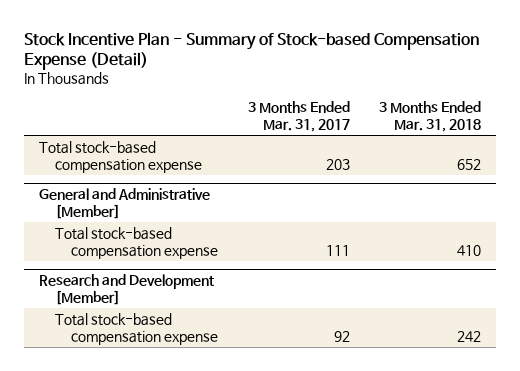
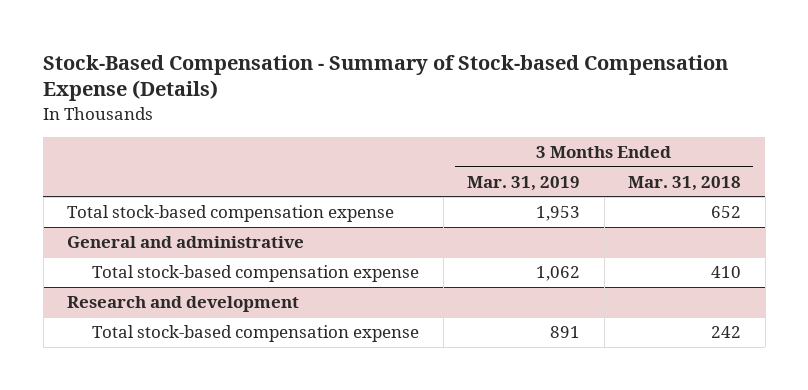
- Stock Incentive Plan - Summary of Stock-based Compensation Expense (Detail)
+ Stock-Based Compensation - Summary of Stock-based Compensation Expense (Details)
- | 3 Months Ended Mar. 31, 2017 | 3 Months Ended Mar. 31, 2018
+ | 3 Months Ended Mar. 31, 2019 | 3 Months Ended Mar. 31, 2018
- General and Administrative [Member]
+ General and administrative
- Research and Development [Member]
+ Research and development

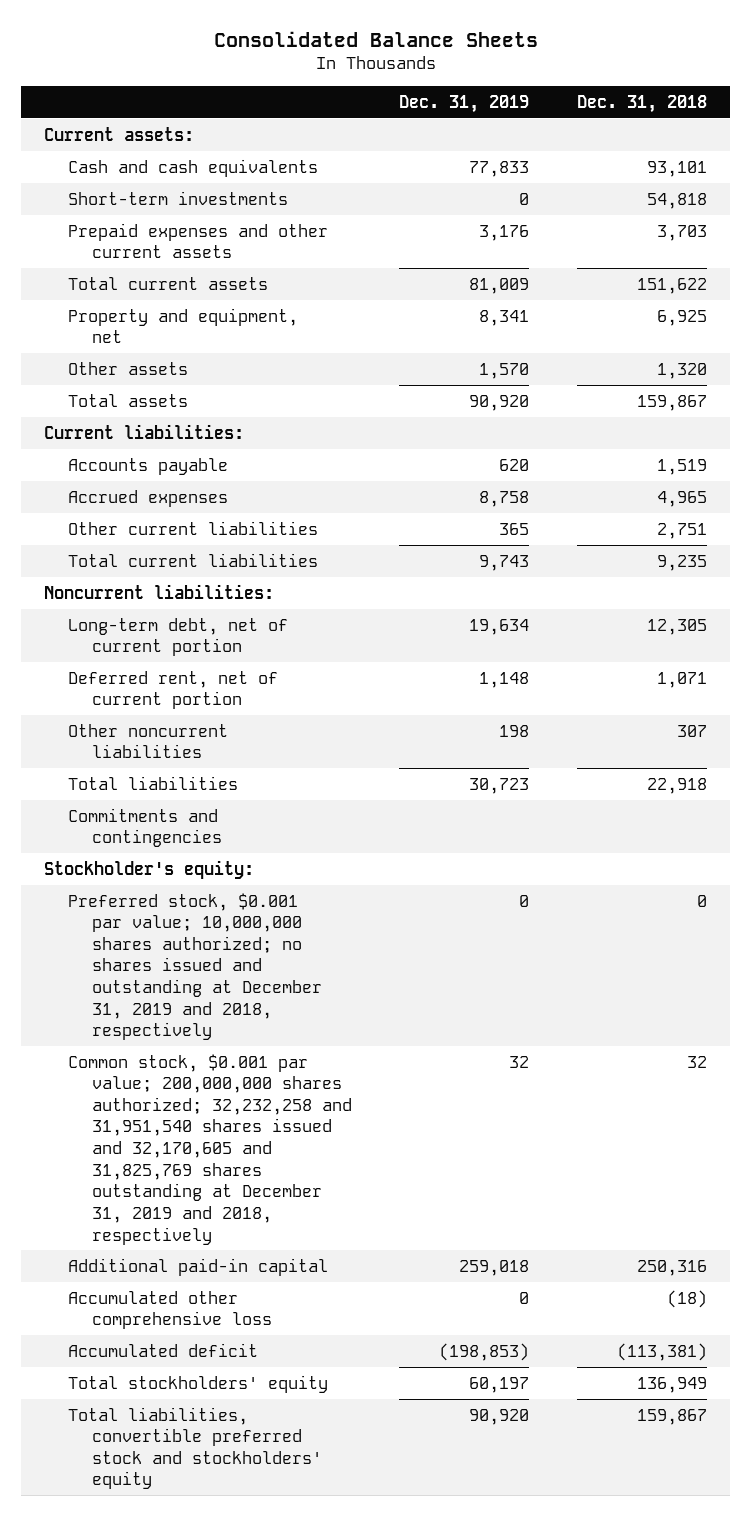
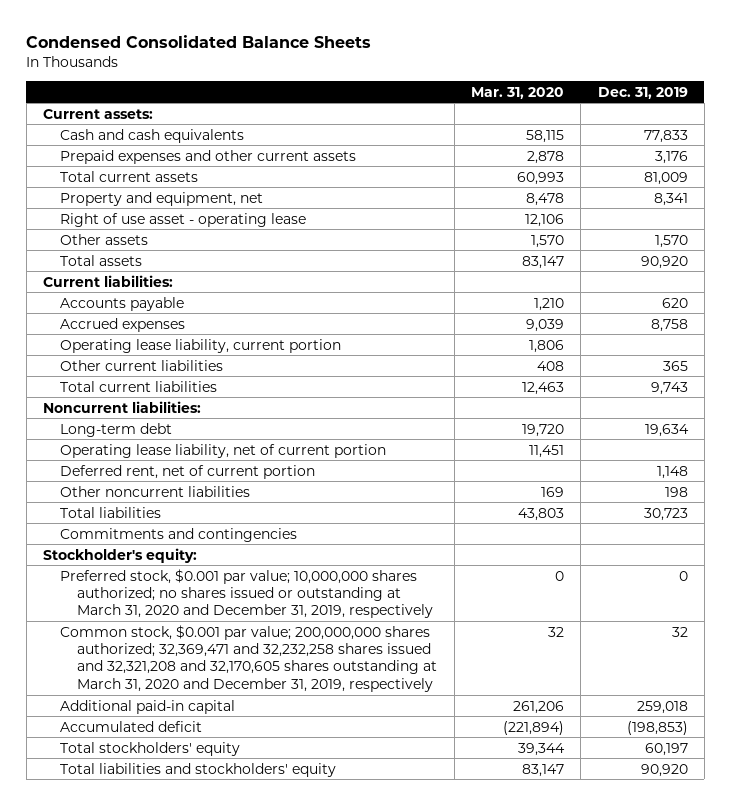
- Consolidated Balance Sheets
+ Condensed Consolidated Balance Sheets
- | Dec. 31, 2019 | Dec. 31, 2018
+ | Mar. 31, 2020 | Dec. 31, 2019
- Short-term investments | 0 | 54,818
+ Right of use asset - operating lease | 12,106 |
+ Operating lease liability, current portion | 1,806 |
- Long-term debt, net of current portion | 19,634 | 12,305
+ Long-term debt | 19,720 | 19,634
+ Operating lease liability, net of current portion | 11,451 |
- Preferred stock, $0.001 par value; 10,000,000 shares authorized; no shares issued and outstanding at December 31, 2019 and 2018, respectively | 0 | 0
- Common stock, $0.001 par value; 200,000,000 shares authorized; 32,232,258 and 31,951,540 shares issued and 32,170,605 and 31,825,769 shares outstanding at December 31, 2019 and 2018, respectively | 32 | 32
+ Preferred stock, $0.001 par value; 10,000,000 shares authorized; no shares issued or outstanding at March 31, 2020 and December 31, 2019, respectively | 0 | 0
+ Common stock, $0.001 par value; 200,000,000 shares authorized; 32,369,471 and 32,232,258 shares issued and 32,321,208 and 32,170,605 shares outstanding at March 31, 2020 and December 31, 2019, respectively | 32 | 32
- Accumulated other comprehensive loss | 0 | (18)
- Total liabilities, convertible preferred stock and stockholders' equity | 90,920 | 159,867
+ Total liabilities and stockholders' equity | 83,147 | 90,920

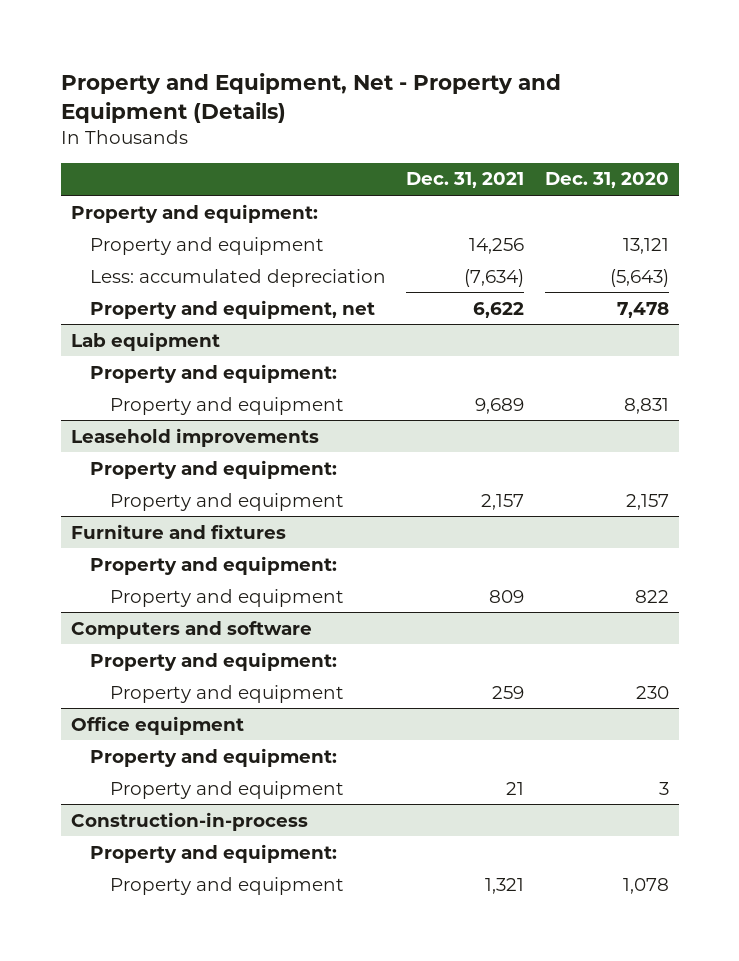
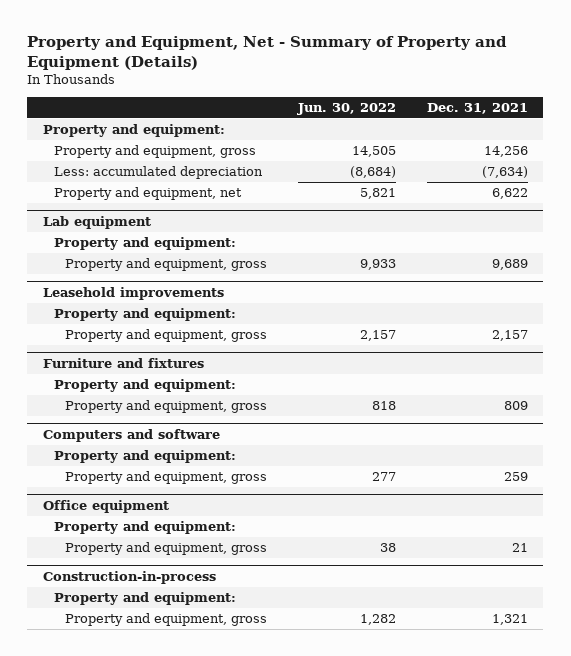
- Property and Equipment, Net - Property and Equipment (Details)
+ Property and Equipment, Net - Summary of Property and Equipment (Details)
- | Dec. 31, 2021 | Dec. 31, 2020
+ | Jun. 30, 2022 | Dec. 31, 2021
- Property and equipment | 14,256 | 13,121
+ Property and equipment, gross | 14,505 | 14,256
@ Lab equipment
- Property and equipment | 9,689 | 8,831
+ Property and equipment, gross | 9,933 | 9,689
@ Leasehold improvements
- Property and equipment | 2,157 | 2,157
+ Property and equipment, gross | 2,157 | 2,157
@ Furniture and fixtures
- Property and equipment | 809 | 822
+ Property and equipment, gross | 818 | 809
@ Computers and software
- Property and equipment | 259 | 230
+ Property and equipment, gross | 277 | 259
@ Office equipment
- Property and equipment | 21 | 3
+ Property and equipment, gross | 38 | 21
@ Construction-in-process
- Property and equipment | 1,321 | 1,078
+ Property and equipment, gross | 1,282 | 1,321

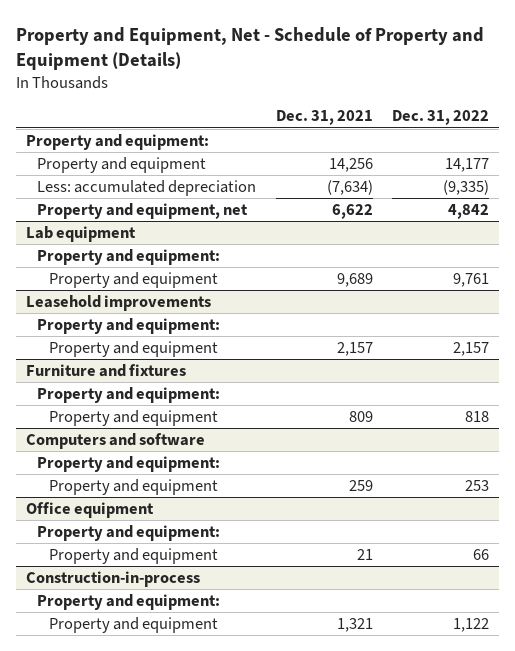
- Property and Equipment, Net - Summary of Property and Equipment (Details)
+ Property and Equipment, Net - Schedule of Property and Equipment (Details)
- | Jun. 30, 2022 | Dec. 31, 2021
+ | Dec. 31, 2021 | Dec. 31, 2022
- Property and equipment, gross | 14,505 | 14,256
+ Property and equipment | 14,256 | 14,177
@ Lab equipment
- Property and equipment, gross | 9,933 | 9,689
+ Property and equipment | 9,689 | 9,761
@ Leasehold improvements
- Property and equipment, gross | 2,157 | 2,157
+ Property and equipment | 2,157 | 2,157
@ Furniture and fixtures
- Property and equipment, gross | 818 | 809
+ Property and equipment | 809 | 818
@ Computers and software
- Property and equipment, gross | 277 | 259
+ Property and equipment | 259 | 253
@ Office equipment
- Property and equipment, gross | 38 | 21
+ Property and equipment | 21 | 66
@ Construction-in-process
- Property and equipment, gross | 1,282 | 1,321
+ Property and equipment | 1,321 | 1,122

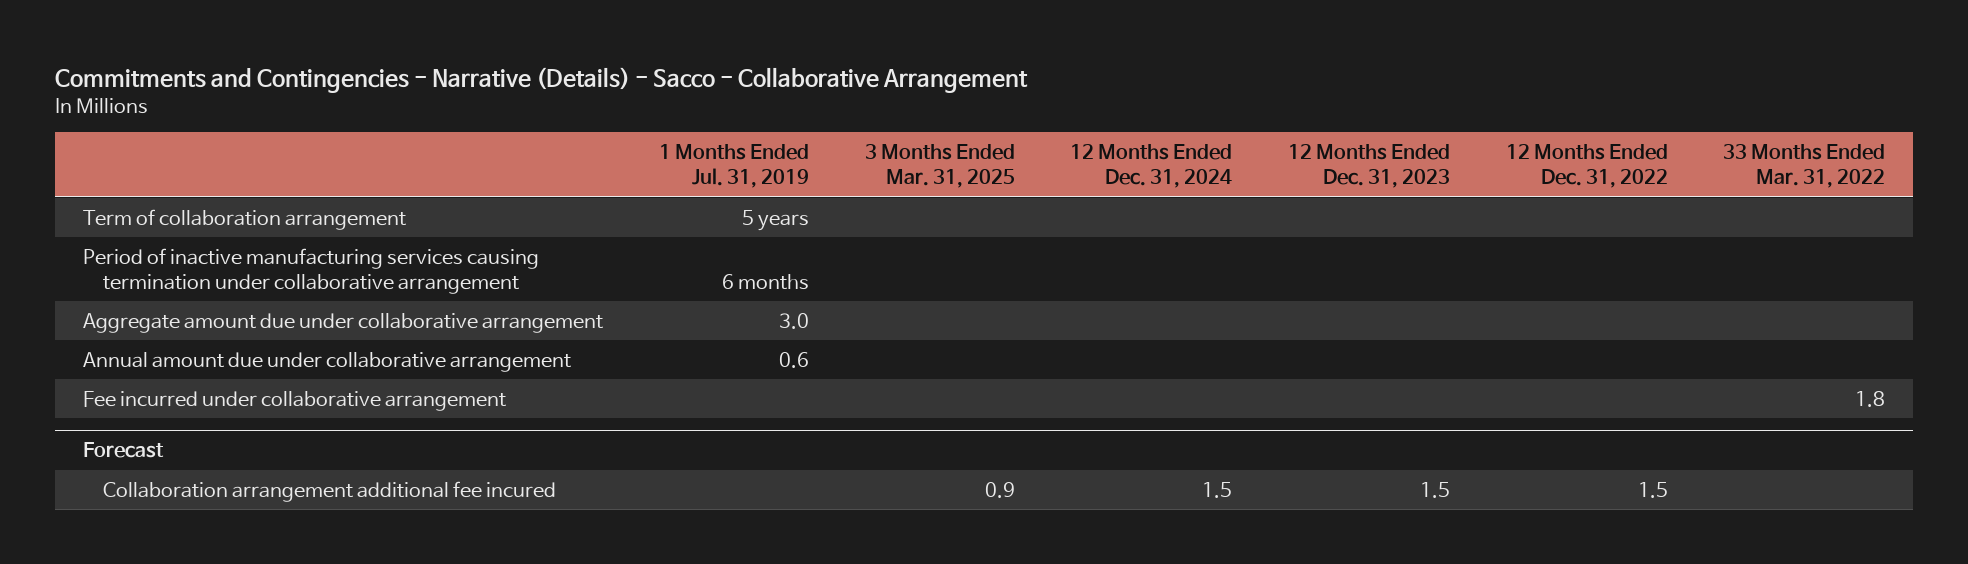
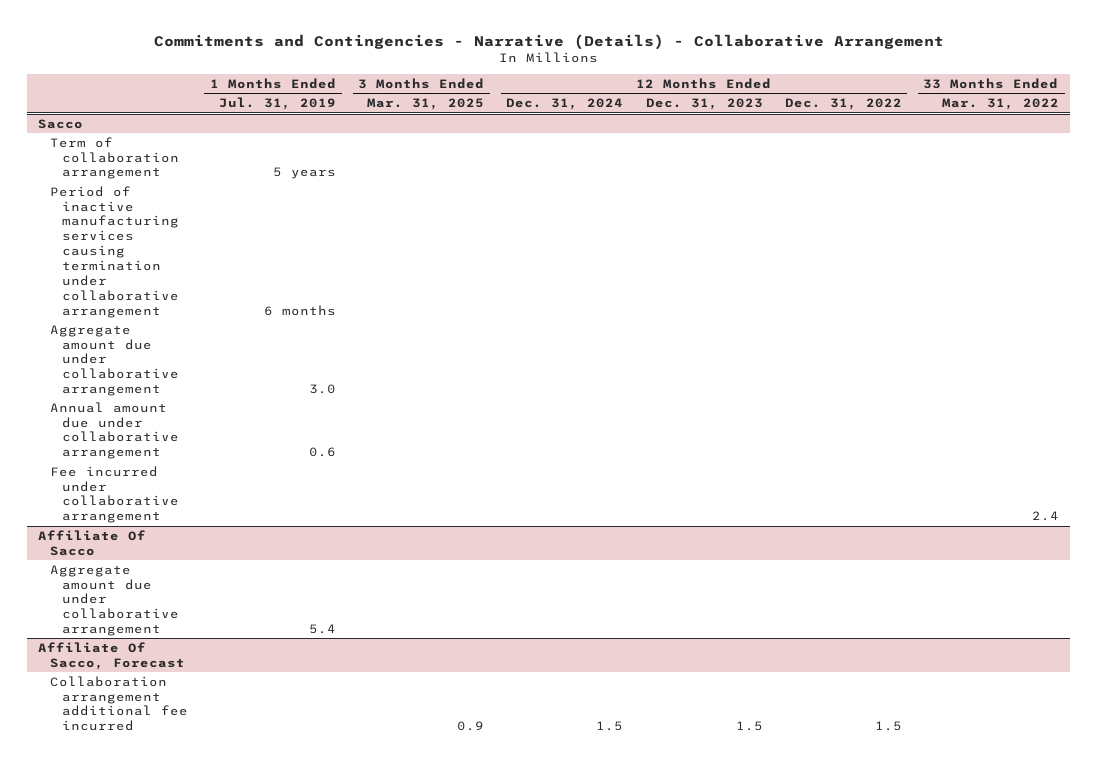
- Commitments and Contingencies - Narrative (Details) - Sacco - Collaborative Arrangement
+ Commitments and Contingencies - Narrative (Details) - Collaborative Arrangement
+ Sacco
- Fee incurred under collaborative arrangement | | | | | | 1.8
- Forecast
- Collaboration arrangement additional fee incured | | 0.9 | 1.5 | 1.5 | 1.5 |
+ Fee incurred under collaborative arrangement | | | | | | 2.4
+ Affiliate Of Sacco
+ Aggregate amount due under collaborative arrangement | 5.4 | | | | |
+ Affiliate Of Sacco, Forecast
+ Collaboration arrangement additional fee incurred | | 0.9 | 1.5 | 1.5 | 1.5 |

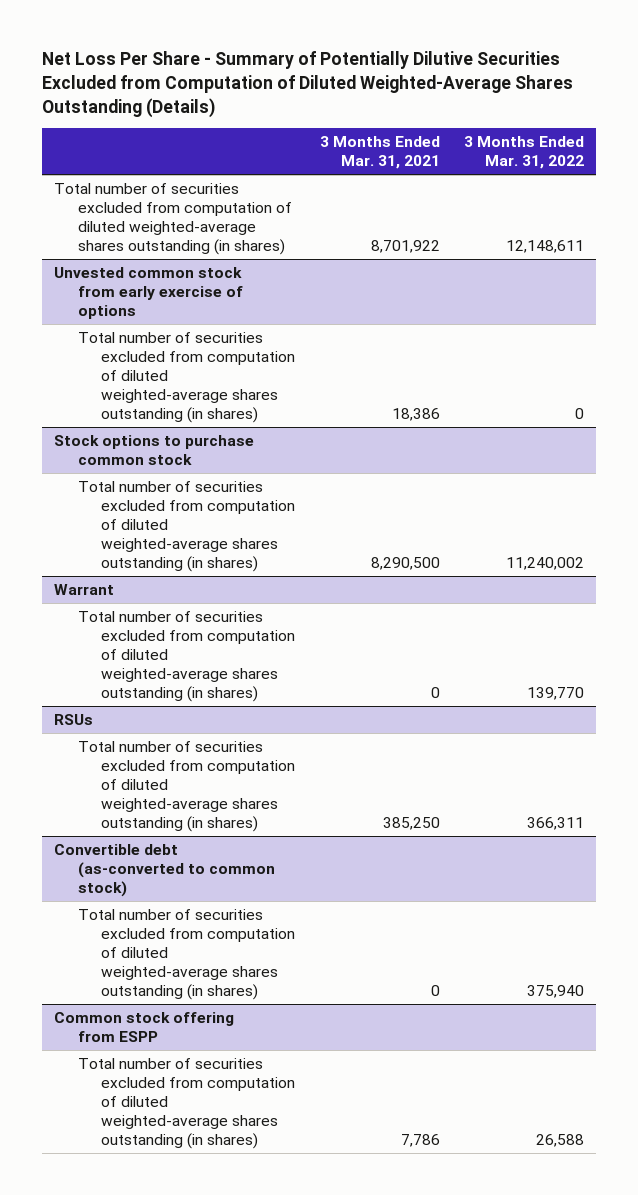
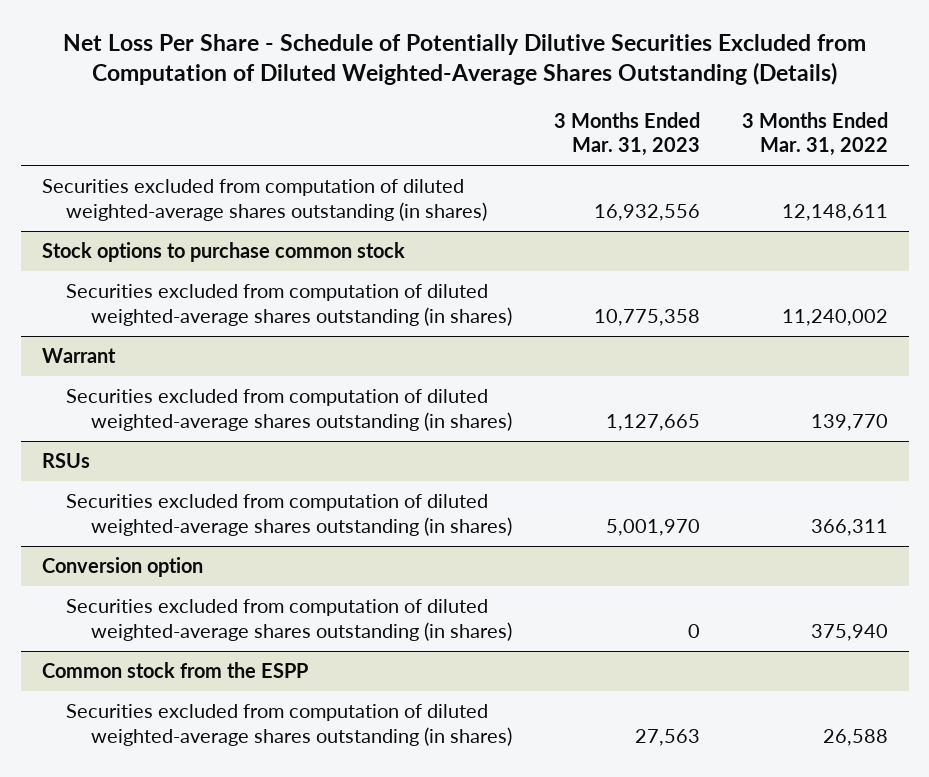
- Net Loss Per Share - Summary of Potentially Dilutive Securities Excluded from Computation of Diluted Weighted-Average Shares Outstanding (Details)
+ Net Loss Per Share - Schedule of Potentially Dilutive Securities Excluded from Computation of Diluted Weighted-Average Shares Outstanding (Details)
- | 3 Months Ended Mar. 31, 2021 | 3 Months Ended Mar. 31, 2022
+ | 3 Months Ended Mar. 31, 2023 | 3 Months Ended Mar. 31, 2022
- Total number of securities excluded from computation of diluted weighted-average shares outstanding (in shares) | 8,701,922 | 12,148,611
- Unvested common stock from early exercise of options
- Total number of securities excluded from computation of diluted weighted-average shares outstanding (in shares) | 18,386 | 0
+ Securities excluded from computation of diluted weighted-average shares outstanding (in shares) | 16,932,556 | 12,148,611
@ Stock options to purchase common stock
- Total number of securities excluded from computation of diluted weighted-average shares outstanding (in shares) | 8,290,500 | 11,240,002
+ Securities excluded from computation of diluted weighted-average shares outstanding (in shares) | 10,775,358 | 11,240,002
@ Warrant
- Total number of securities excluded from computation of diluted weighted-average shares outstanding (in shares) | 0 | 139,770
+ Securities excluded from computation of diluted weighted-average shares outstanding (in shares) | 1,127,665 | 139,770
@ RSUs
- Total number of securities excluded from computation of diluted weighted-average shares outstanding (in shares) | 385,250 | 366,311
- Convertible debt (as-converted to common stock)
- Total number of securities excluded from computation of diluted weighted-average shares outstanding (in shares) | 0 | 375,940
- Common stock offering from ESPP
- Total number of securities excluded from computation of diluted weighted-average shares outstanding (in shares) | 7,786 | 26,588
@ RSUs
+ Securities excluded from computation of diluted weighted-average shares outstanding (in shares) | 5,001,970 | 366,311
+ Conversion option
+ Securities excluded from computation of diluted weighted-average shares outstanding (in shares) | 0 | 375,940
+ Common stock from the ESPP
+ Securities excluded from computation of diluted weighted-average shares outstanding (in shares) | 27,563 | 26,588

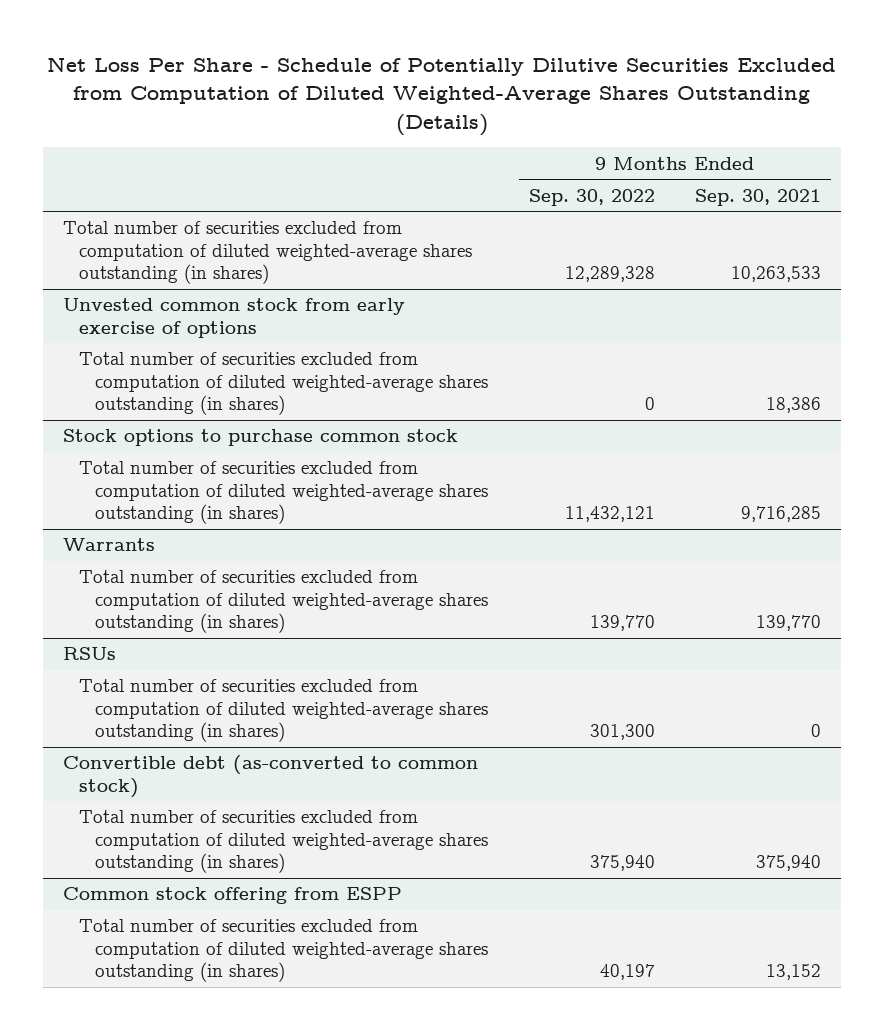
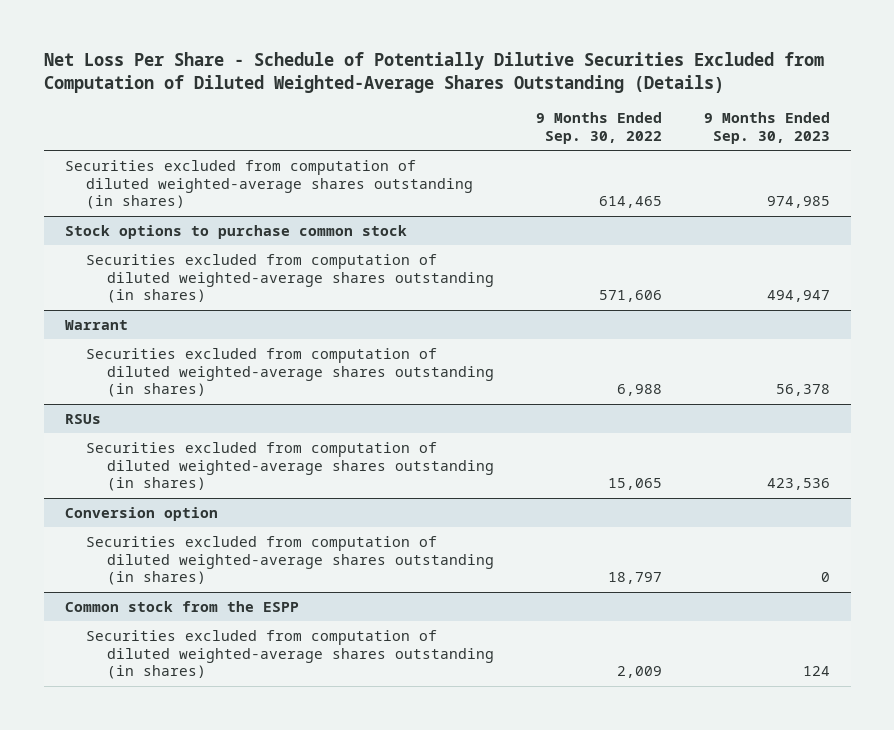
- | 9 Months Ended Sep. 30, 2022 | 9 Months Ended Sep. 30, 2021
+ | 9 Months Ended Sep. 30, 2022 | 9 Months Ended Sep. 30, 2023
- Total number of securities excluded from computation of diluted weighted-average shares outstanding (in shares) | 12,289,328 | 10,263,533
- Unvested common stock from early exercise of options
- Total number of securities excluded from computation of diluted weighted-average shares outstanding (in shares) | 0 | 18,386
+ Securities excluded from computation of diluted weighted-average shares outstanding (in shares) | 614,465 | 974,985
@ Stock options to purchase common stock
- Total number of securities excluded from computation of diluted weighted-average shares outstanding (in shares) | 11,432,121 | 9,716,285
- Warrants
- Total number of securities excluded from computation of diluted weighted-average shares outstanding (in shares) | 139,770 | 139,770
@ Stock options to purchase common stock
+ Securities excluded from computation of diluted weighted-average shares outstanding (in shares) | 571,606 | 494,947
+ Warrant
+ Securities excluded from computation of diluted weighted-average shares outstanding (in shares) | 6,988 | 56,378
@ RSUs
- Total number of securities excluded from computation of diluted weighted-average shares outstanding (in shares) | 301,300 | 0
- Convertible debt (as-converted to common stock)
- Total number of securities excluded from computation of diluted weighted-average shares outstanding (in shares) | 375,940 | 375,940
- Common stock offering from ESPP
- Total number of securities excluded from computation of diluted weighted-average shares outstanding (in shares) | 40,197 | 13,152
@ RSUs
+ Securities excluded from computation of diluted weighted-average shares outstanding (in shares) | 15,065 | 423,536
+ Conversion option
+ Securities excluded from computation of diluted weighted-average shares outstanding (in shares) | 18,797 | 0
+ Common stock from the ESPP
+ Securities excluded from computation of diluted weighted-average shares outstanding (in shares) | 2,009 | 124

